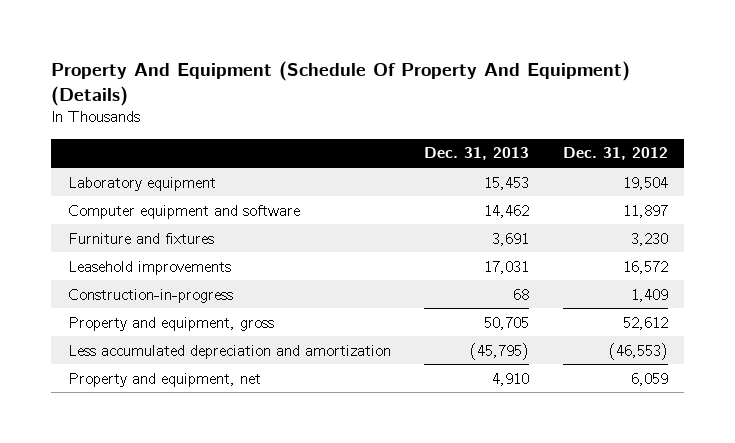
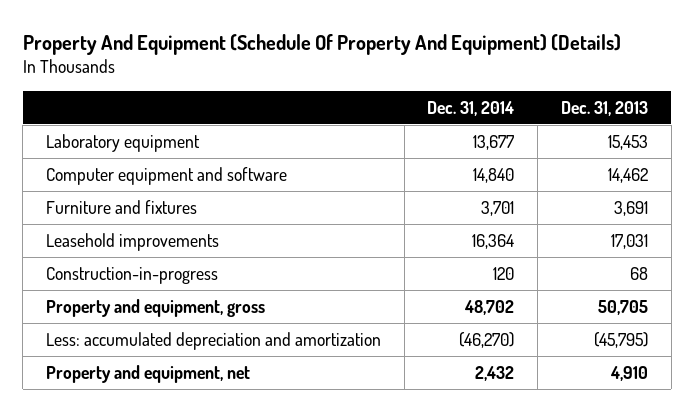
- | Dec. 31, 2013 | Dec. 31, 2012
+ | Dec. 31, 2014 | Dec. 31, 2013
- Less accumulated depreciation and amortization | (45,795) | (46,553)
+ Less: accumulated depreciation and amortization | (46,270) | (45,795)

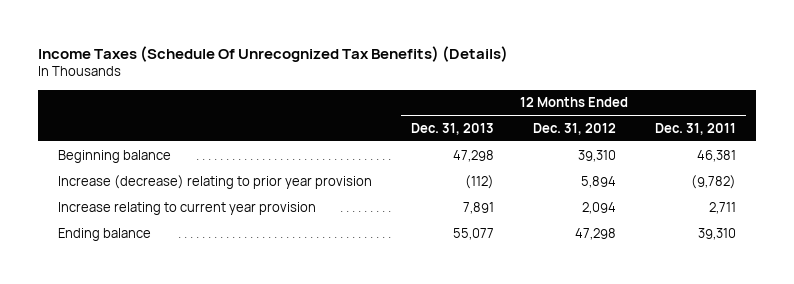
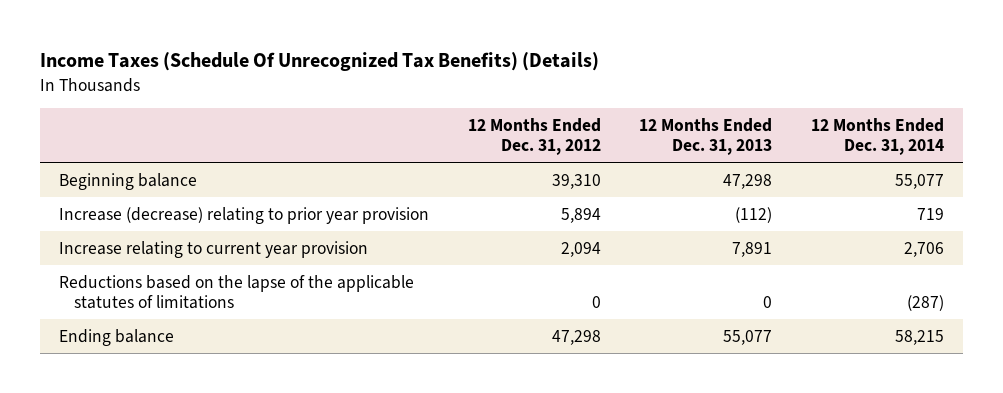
- | 12 Months Ended Dec. 31, 2013 | 12 Months Ended Dec. 31, 2012 | 12 Months Ended Dec. 31, 2011
+ | 12 Months Ended Dec. 31, 2012 | 12 Months Ended Dec. 31, 2013 | 12 Months Ended Dec. 31, 2014
+ Reductions based on the lapse of the applicable statutes of limitations | 0 | 0 | (287)

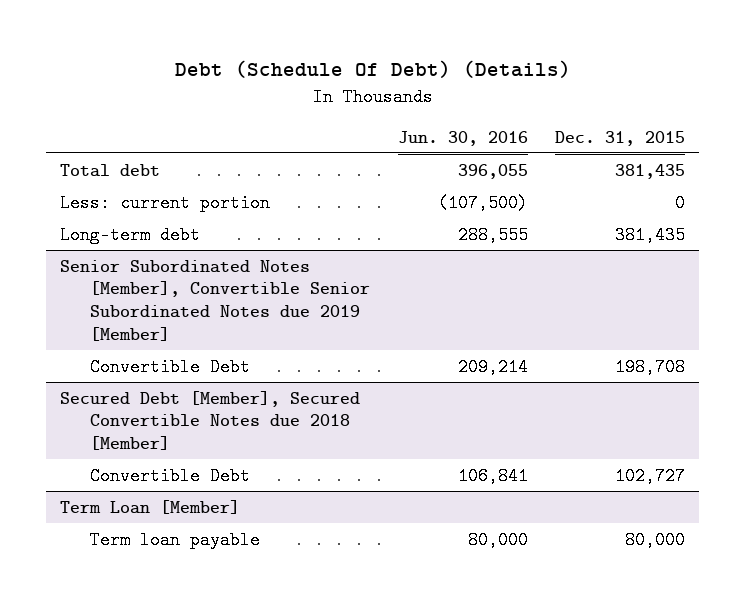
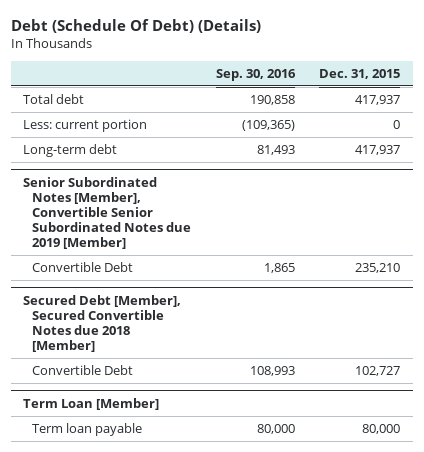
- | Jun. 30, 2016 | Dec. 31, 2015
+ | Sep. 30, 2016 | Dec. 31, 2015
- Total debt | 396,055 | 381,435
+ Total debt | 190,858 | 417,937
- Long-term debt | 288,555 | 381,435
+ Long-term debt | 81,493 | 417,937
@ Senior Subordinated Notes [Member], Convertible Senior Subordinated Notes due 2019 [Member]
- Convertible Debt | 209,214 | 198,708
+ Convertible Debt | 1,865 | 235,210

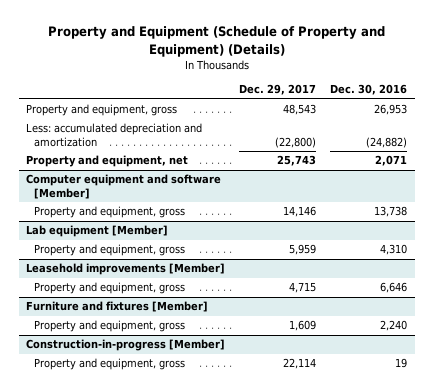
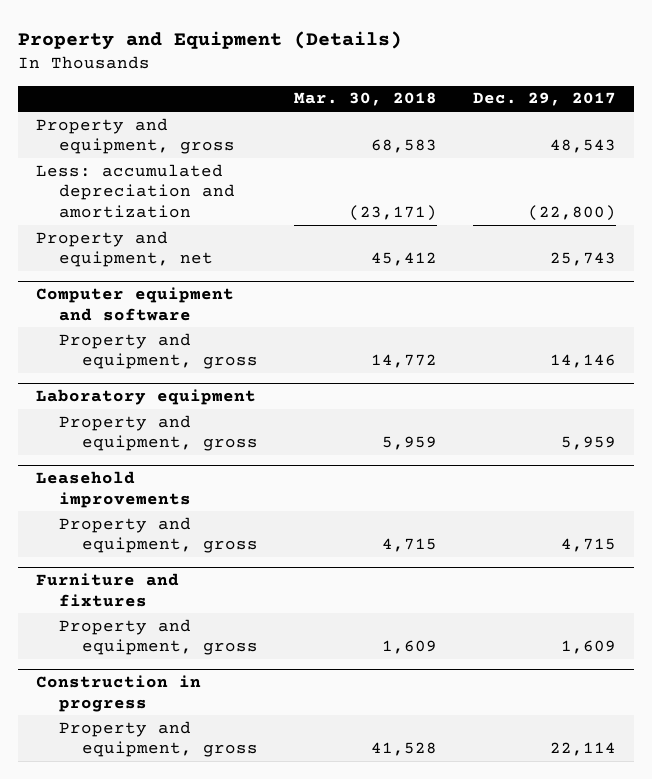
- Property and Equipment (Schedule of Property and Equipment) (Details)
+ Property and Equipment (Details)
- | Dec. 29, 2017 | Dec. 30, 2016
+ | Mar. 30, 2018 | Dec. 29, 2017
- Computer equipment and software [Member]
+ Computer equipment and software
- Lab equipment [Member]
+ Laboratory equipment
- Leasehold improvements [Member]
+ Leasehold improvements
- Furniture and fixtures [Member]
+ Furniture and fixtures
- Construction-in-progress [Member]
+ Construction in progress

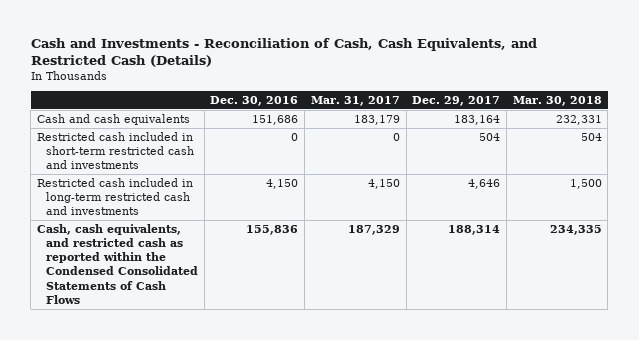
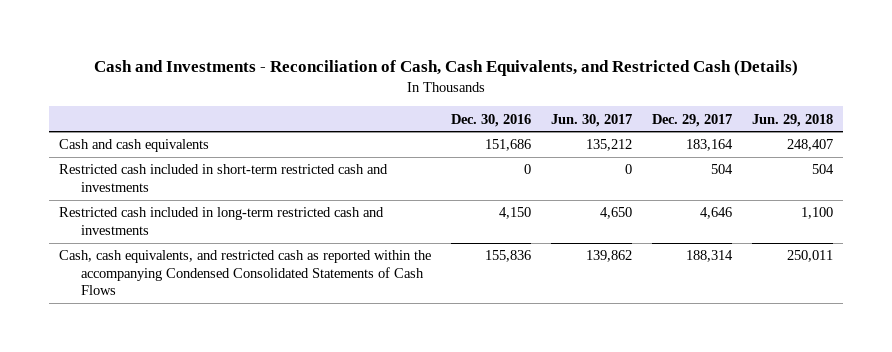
- | Dec. 30, 2016 | Mar. 31, 2017 | Dec. 29, 2017 | Mar. 30, 2018
+ | Dec. 30, 2016 | Jun. 30, 2017 | Dec. 29, 2017 | Jun. 29, 2018
- Cash, cash equivalents, and restricted cash as reported within the Condensed Consolidated Statements of Cash Flows | 155,836 | 187,329 | 188,314 | 234,335
+ Cash, cash equivalents, and restricted cash as reported within the accompanying Condensed Consolidated Statements of Cash Flows | 155,836 | 139,862 | 188,314 | 250,011

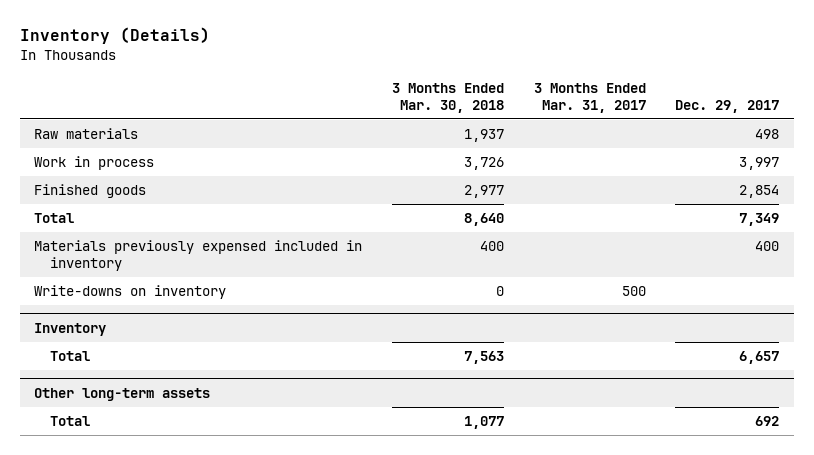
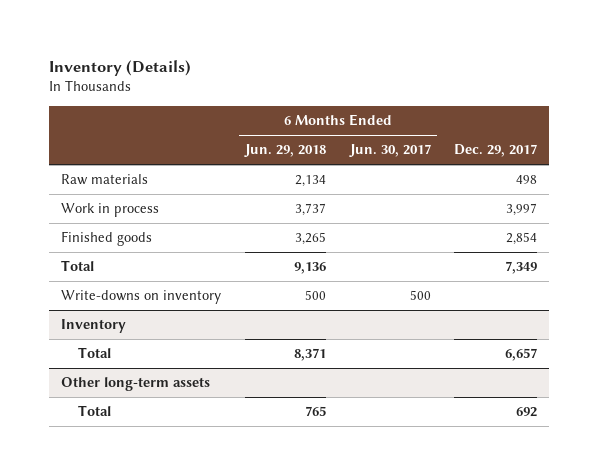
- | 3 Months Ended Mar. 30, 2018 | 3 Months Ended Mar. 31, 2017 | Dec. 29, 2017
+ | 6 Months Ended Jun. 29, 2018 | 6 Months Ended Jun. 30, 2017 | Dec. 29, 2017
- Materials previously expensed included in inventory | 400 | | 400

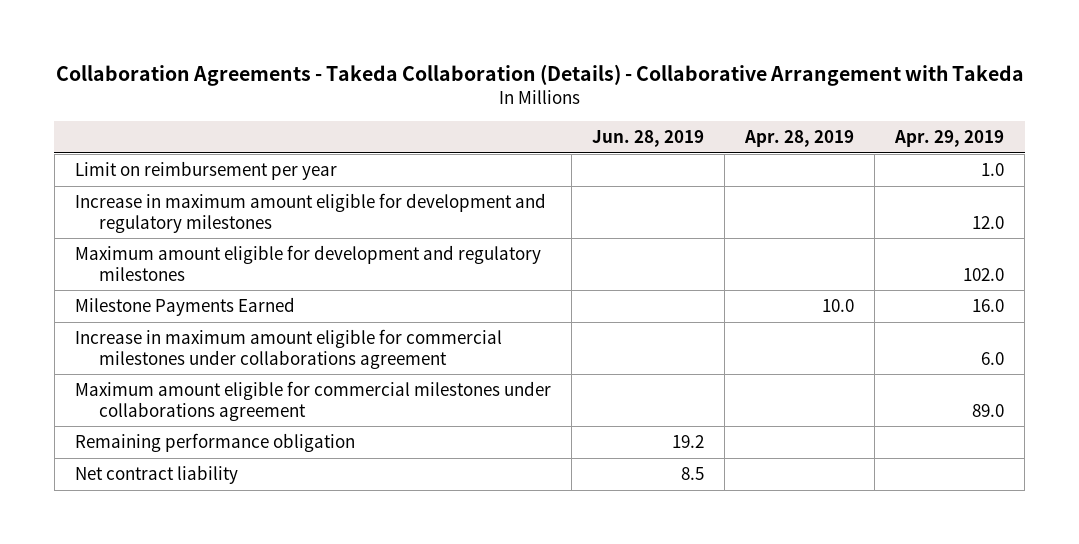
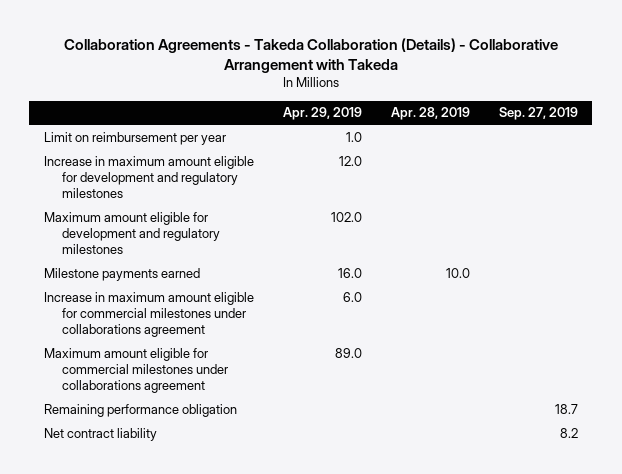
- | Jun. 28, 2019 | Apr. 28, 2019 | Apr. 29, 2019
+ | Apr. 29, 2019 | Apr. 28, 2019 | Sep. 27, 2019
- Milestone Payments Earned | | 10.0 | 16.0
+ Milestone payments earned | 16.0 | 10.0 |

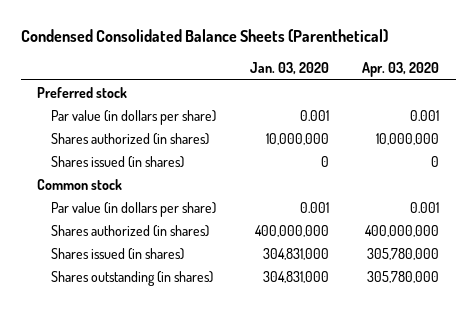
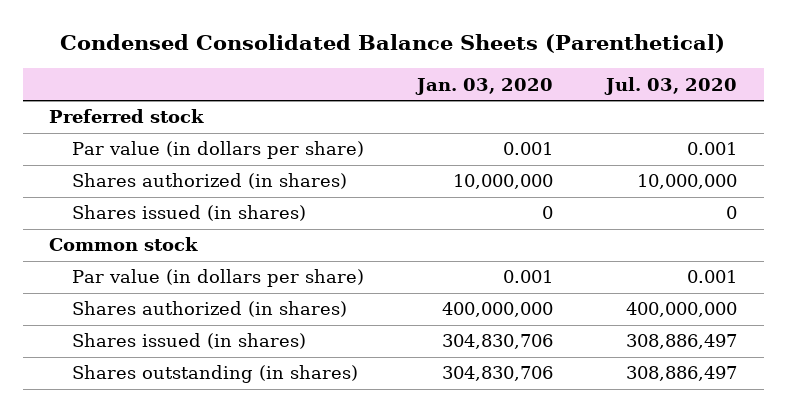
- | Jan. 03, 2020 | Apr. 03, 2020
+ | Jan. 03, 2020 | Jul. 03, 2020
- Shares issued (in shares) | 304,831,000 | 305,780,000
- Shares outstanding (in shares) | 304,831,000 | 305,780,000
+ Shares issued (in shares) | 304,830,706 | 308,886,497
+ Shares outstanding (in shares) | 304,830,706 | 308,886,497

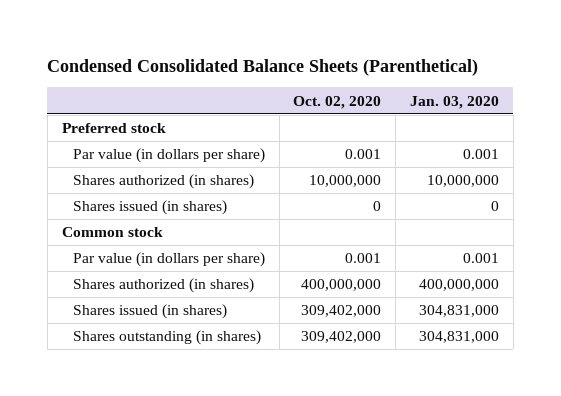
- | Jan. 03, 2020 | Jul. 03, 2020
+ | Oct. 02, 2020 | Jan. 03, 2020
- Shares issued (in shares) | 304,830,706 | 308,886,497
- Shares outstanding (in shares) | 304,830,706 | 308,886,497
+ Shares issued (in shares) | 309,402,000 | 304,831,000
+ Shares outstanding (in shares) | 309,402,000 | 304,831,000

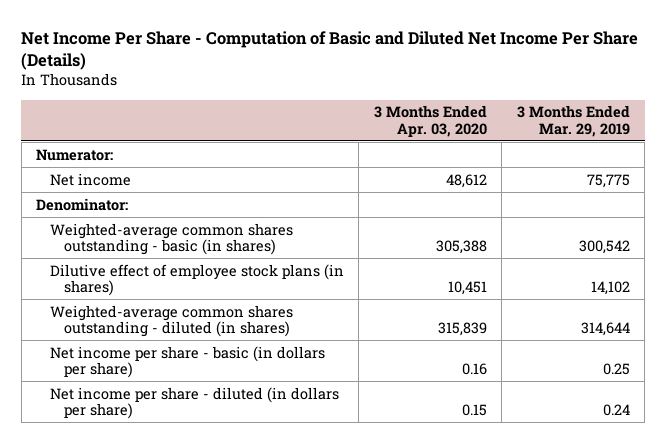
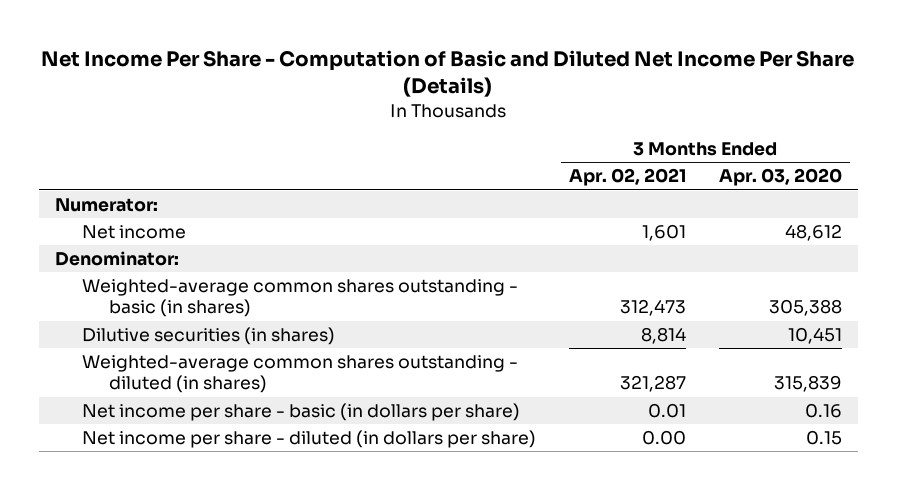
- | 3 Months Ended Apr. 03, 2020 | 3 Months Ended Mar. 29, 2019
+ | 3 Months Ended Apr. 02, 2021 | 3 Months Ended Apr. 03, 2020
- Dilutive effect of employee stock plans (in shares) | 10,451 | 14,102
+ Dilutive securities (in shares) | 8,814 | 10,451

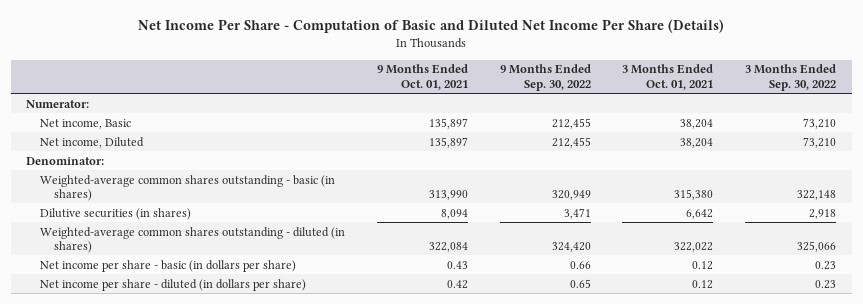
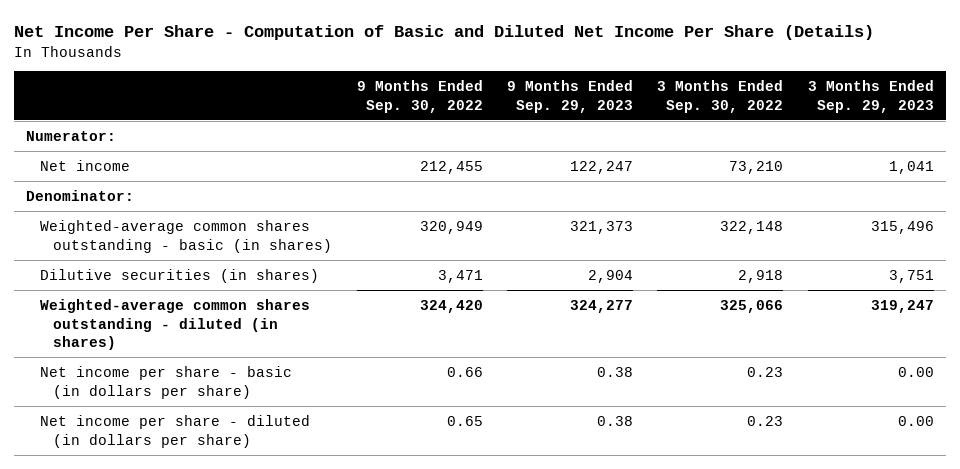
- | 9 Months Ended Oct. 01, 2021 | 9 Months Ended Sep. 30, 2022 | 3 Months Ended Oct. 01, 2021 | 3 Months Ended Sep. 30, 2022
+ | 9 Months Ended Sep. 30, 2022 | 9 Months Ended Sep. 29, 2023 | 3 Months Ended Sep. 30, 2022 | 3 Months Ended Sep. 29, 2023
- Net income, Basic | 135,897 | 212,455 | 38,204 | 73,210
- Net income, Diluted | 135,897 | 212,455 | 38,204 | 73,210
+ Net income | 212,455 | 122,247 | 73,210 | 1,041

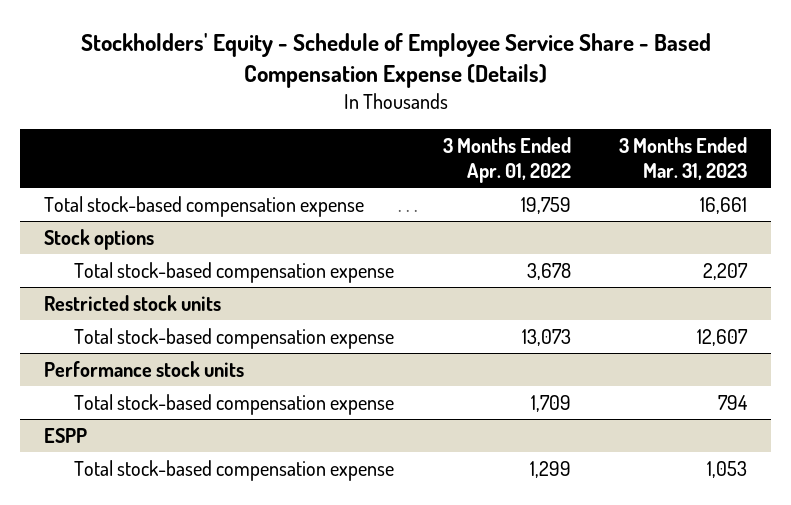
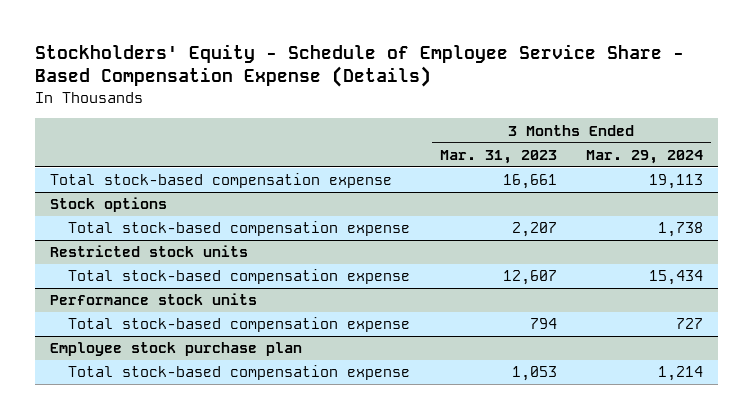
- | 3 Months Ended Apr. 01, 2022 | 3 Months Ended Mar. 31, 2023
+ | 3 Months Ended Mar. 31, 2023 | 3 Months Ended Mar. 29, 2024
- ESPP
+ Employee stock purchase plan

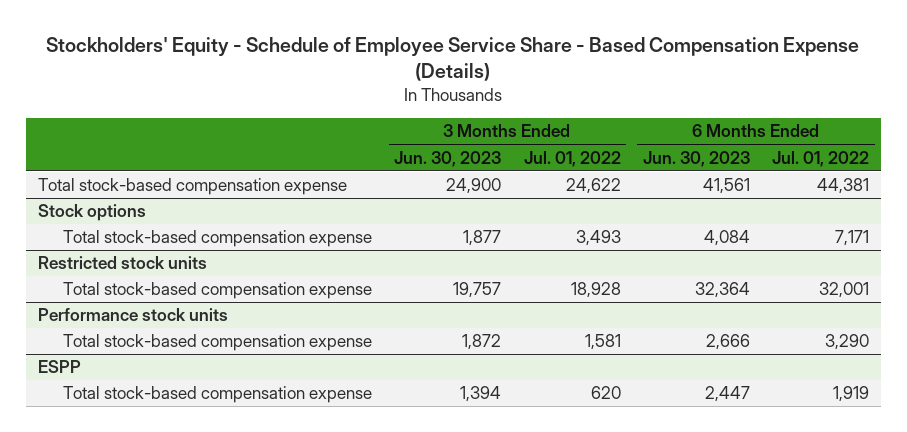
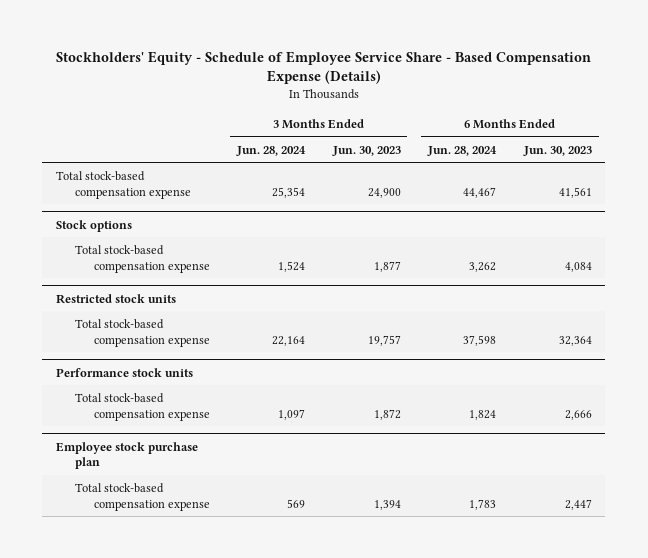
- | 3 Months Ended Jun. 30, 2023 | 3 Months Ended Jul. 01, 2022 | 6 Months Ended Jun. 30, 2023 | 6 Months Ended Jul. 01, 2022
+ | 3 Months Ended Jun. 28, 2024 | 3 Months Ended Jun. 30, 2023 | 6 Months Ended Jun. 28, 2024 | 6 Months Ended Jun. 30, 2023
- ESPP
+ Employee stock purchase plan

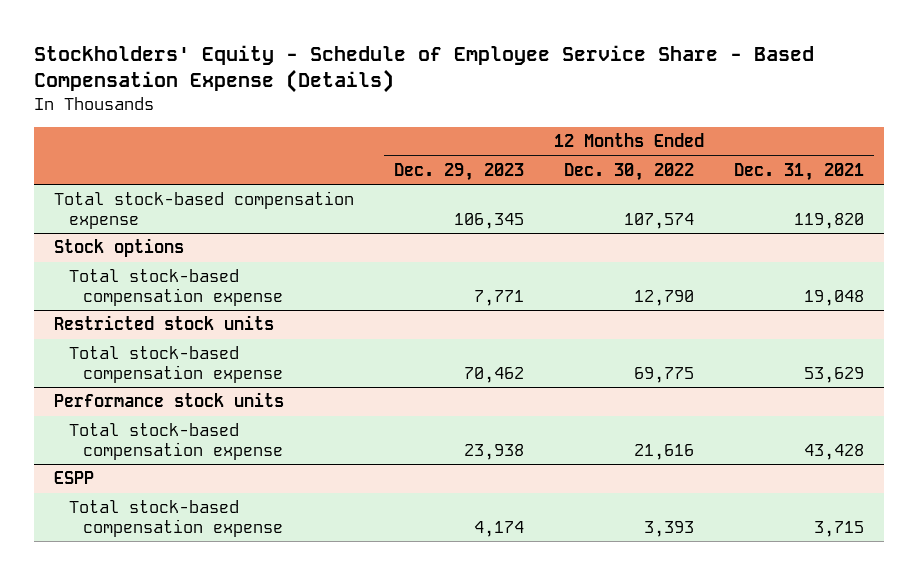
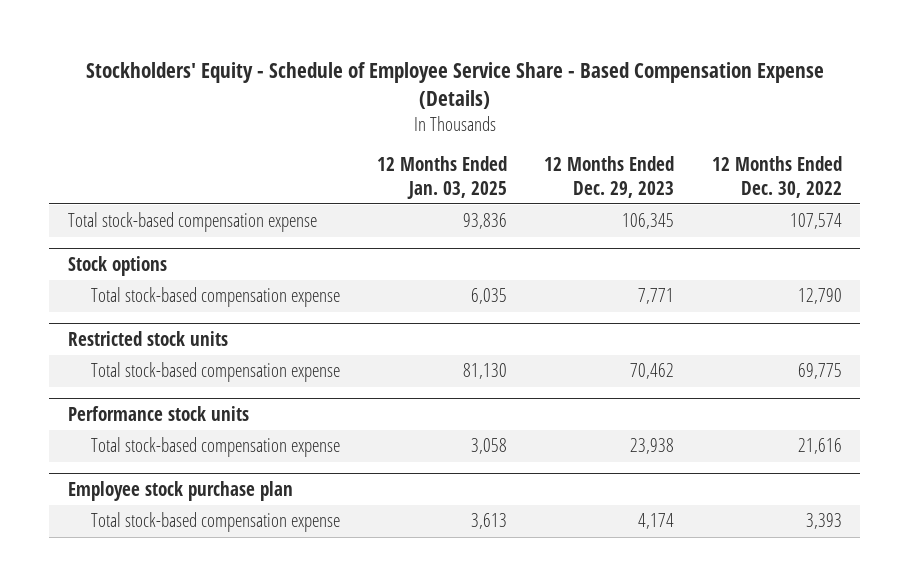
- | 12 Months Ended Dec. 29, 2023 | 12 Months Ended Dec. 30, 2022 | 12 Months Ended Dec. 31, 2021
+ | 12 Months Ended Jan. 03, 2025 | 12 Months Ended Dec. 29, 2023 | 12 Months Ended Dec. 30, 2022
- ESPP
+ Employee stock purchase plan

